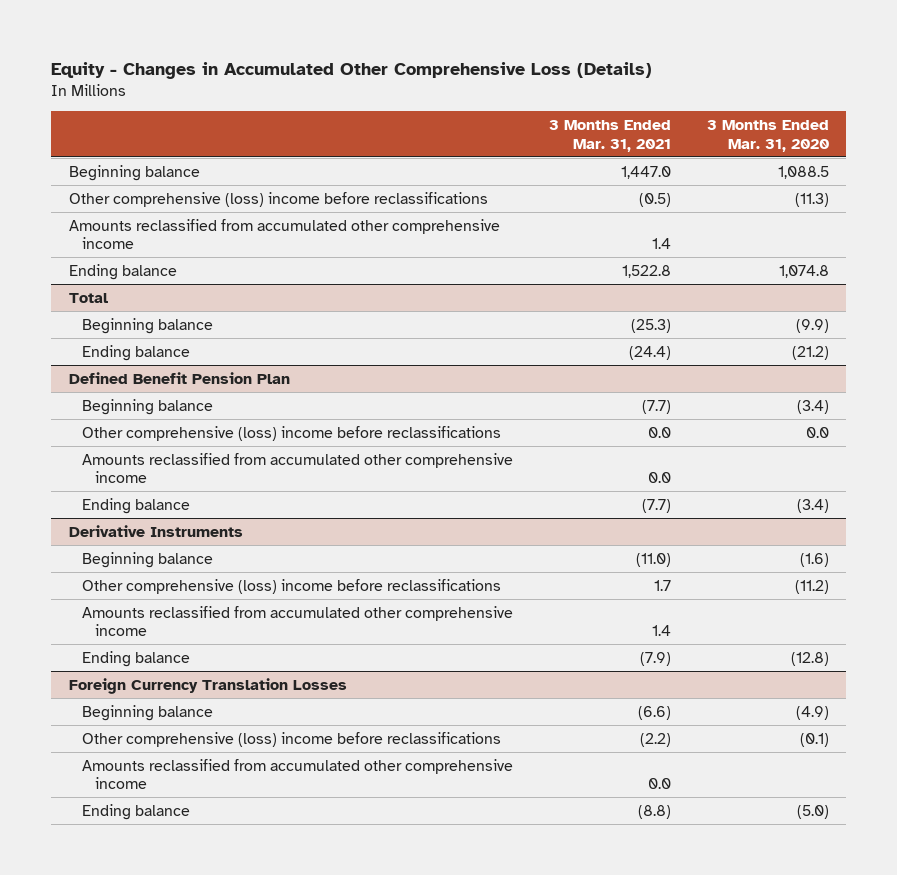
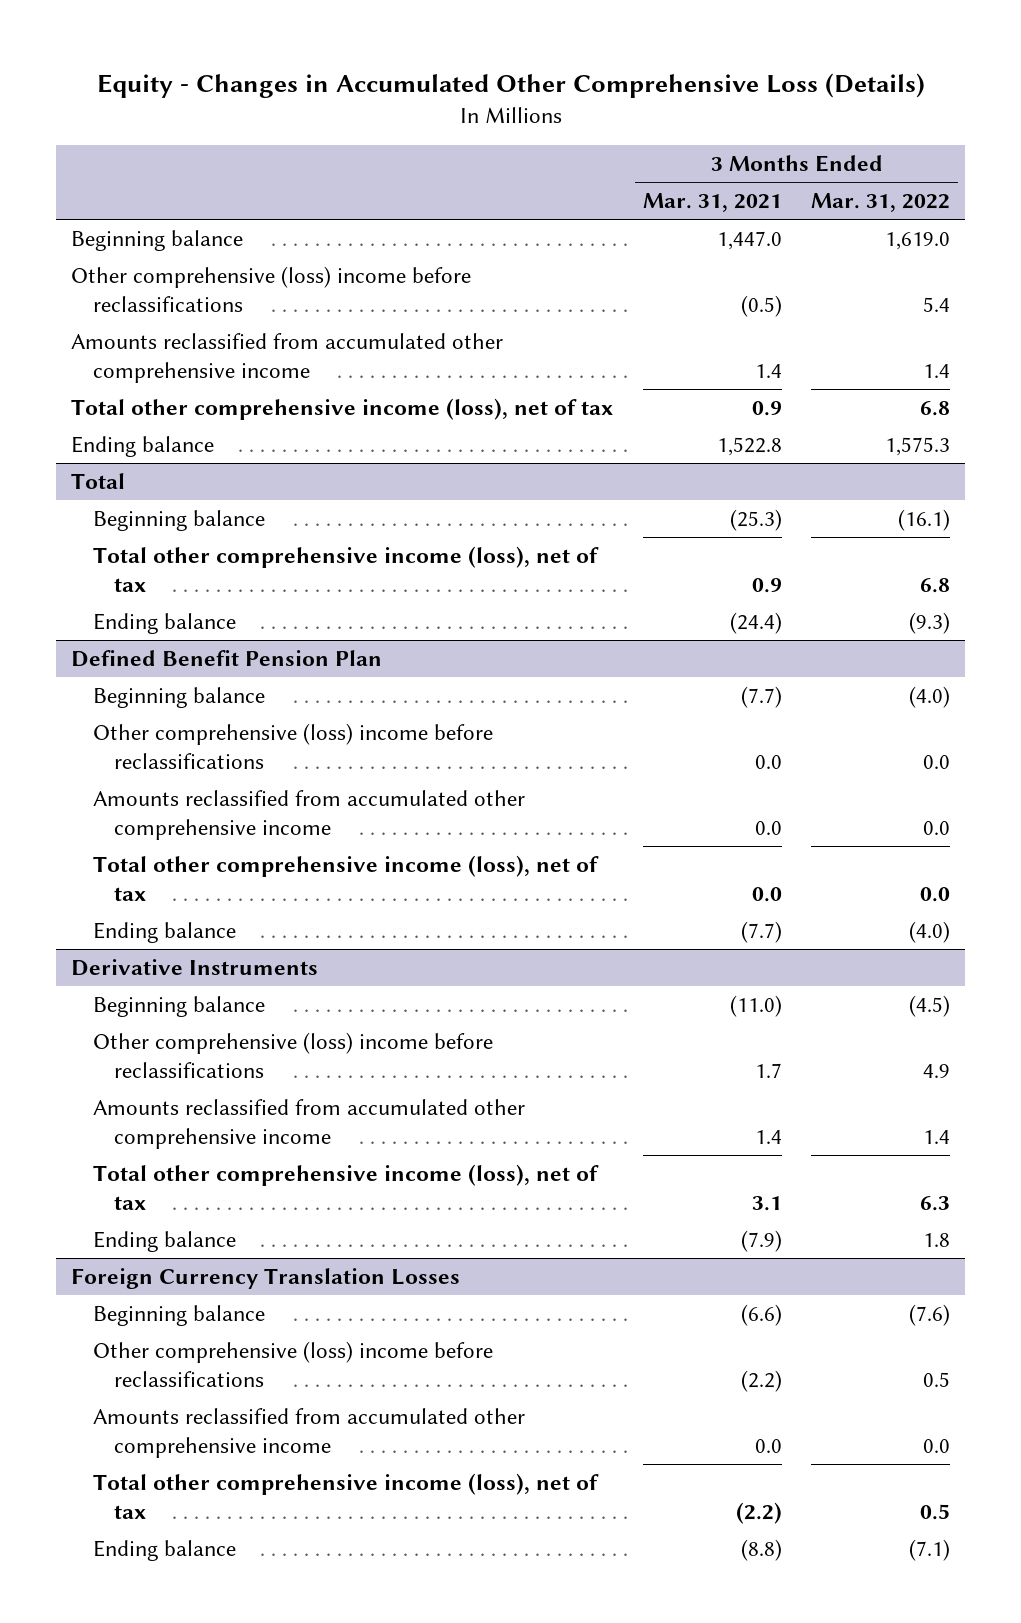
- | 3 Months Ended Mar. 31, 2021 | 3 Months Ended Mar. 31, 2020
+ | 3 Months Ended Mar. 31, 2021 | 3 Months Ended Mar. 31, 2022
+ Total other comprehensive income (loss), net of tax | 0.9 | 6.8
@ Total
+ Total other comprehensive income (loss), net of tax | 0.9 | 6.8
@ Defined Benefit Pension Plan
+ Total other comprehensive income (loss), net of tax | 0.0 | 0.0
@ Derivative Instruments
+ Total other comprehensive income (loss), net of tax | 3.1 | 6.3
@ Foreign Currency Translation Losses
+ Total other comprehensive income (loss), net of tax | (2.2) | 0.5

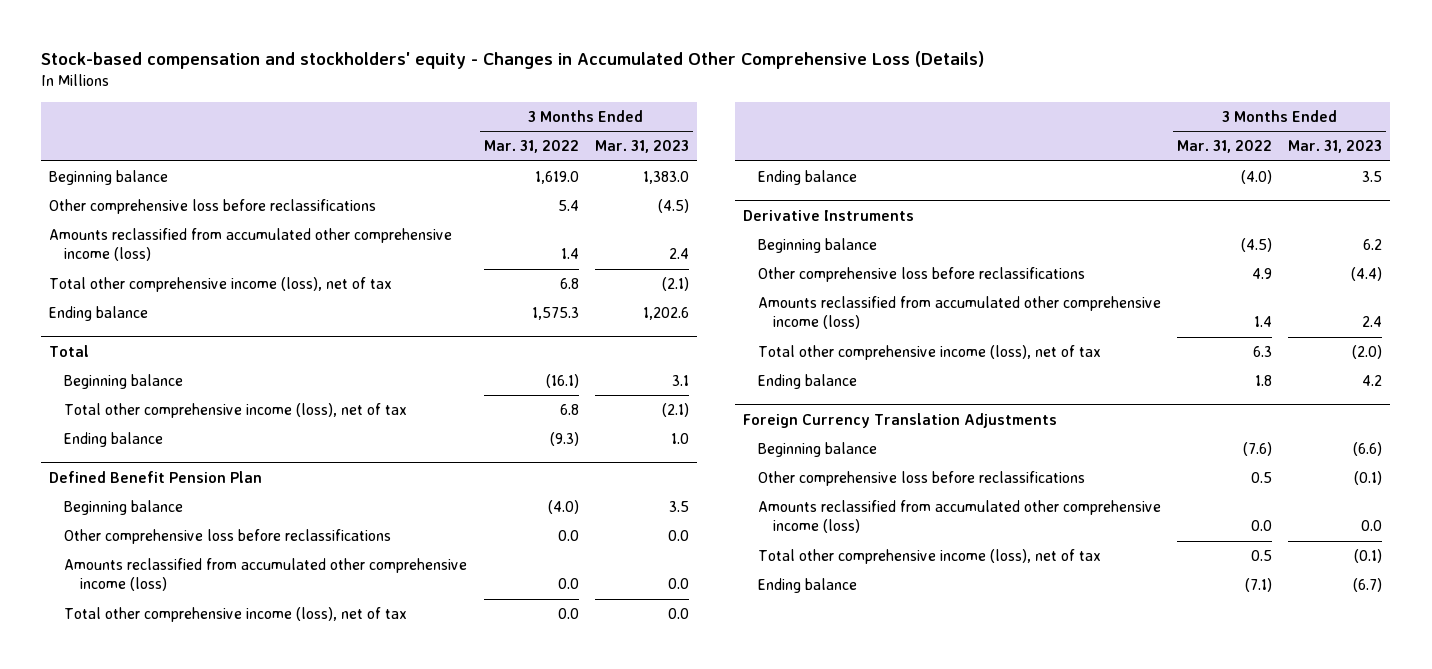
- Equity - Changes in Accumulated Other Comprehensive Loss (Details)
+ Stock-based compensation and stockholders' equity - Changes in Accumulated Other Comprehensive Loss (Details)
- | 3 Months Ended Mar. 31, 2021 | 3 Months Ended Mar. 31, 2022
+ | 3 Months Ended Mar. 31, 2022 | 3 Months Ended Mar. 31, 2023
- Other comprehensive (loss) income before reclassifications | (0.5) | 5.4
- Amounts reclassified from accumulated other comprehensive income | 1.4 | 1.4
+ Other comprehensive loss before reclassifications | 5.4 | (4.5)
+ Amounts reclassified from accumulated other comprehensive income (loss) | 1.4 | 2.4
@ Defined Benefit Pension Plan
- Other comprehensive (loss) income before reclassifications | 0.0 | 0.0
- Amounts reclassified from accumulated other comprehensive income | 0.0 | 0.0
+ Other comprehensive loss before reclassifications | 0.0 | 0.0
+ Amounts reclassified from accumulated other comprehensive income (loss) | 0.0 | 0.0
@ Derivative Instruments
- Other comprehensive (loss) income before reclassifications | 1.7 | 4.9
- Amounts reclassified from accumulated other comprehensive income | 1.4 | 1.4
+ Other comprehensive loss before reclassifications | 4.9 | (4.4)
+ Amounts reclassified from accumulated other comprehensive income (loss) | 1.4 | 2.4
- Foreign Currency Translation Losses
+ Foreign Currency Translation Adjustments
- Other comprehensive (loss) income before reclassifications | (2.2) | 0.5
- Amounts reclassified from accumulated other comprehensive income | 0.0 | 0.0
+ Other comprehensive loss before reclassifications | 0.5 | (0.1)
+ Amounts reclassified from accumulated other comprehensive income (loss) | 0.0 | 0.0

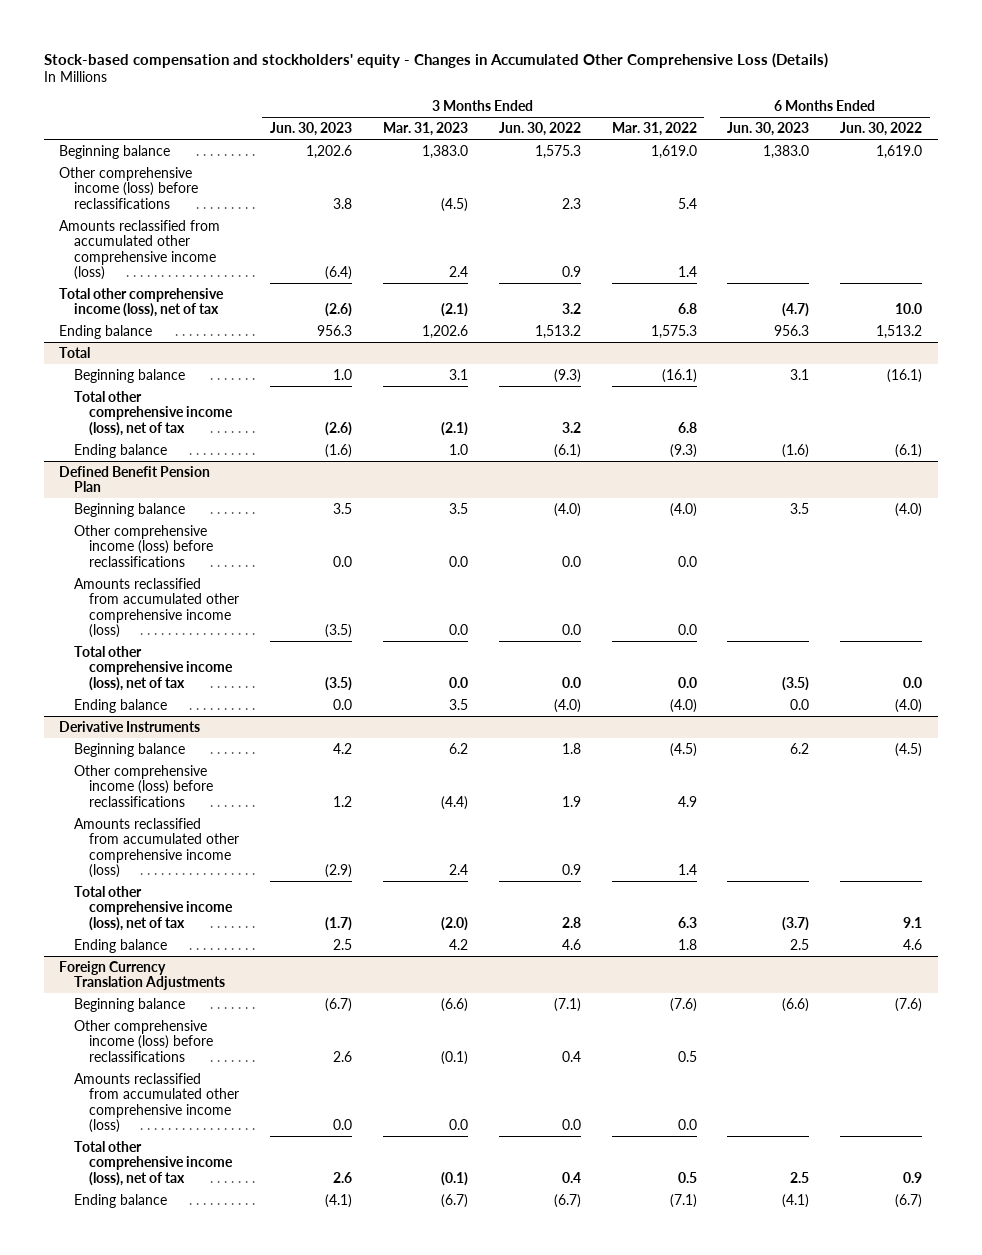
- | 3 Months Ended Mar. 31, 2022 | 3 Months Ended Mar. 31, 2023
+ | 3 Months Ended Jun. 30, 2023 | 3 Months Ended Mar. 31, 2023 | 3 Months Ended Jun. 30, 2022 | 3 Months Ended Mar. 31, 2022 | 6 Months Ended Jun. 30, 2023 | 6 Months Ended Jun. 30, 2022
- Other comprehensive loss before reclassifications | 5.4 | (4.5)
+ Other comprehensive income (loss) before reclassifications | 3.8 | (4.5) | 2.3 | 5.4 | |
@ Defined Benefit Pension Plan
- Other comprehensive loss before reclassifications | 0.0 | 0.0
+ Other comprehensive income (loss) before reclassifications | 0.0 | 0.0 | 0.0 | 0.0 | |
@ Derivative Instruments
- Other comprehensive loss before reclassifications | 4.9 | (4.4)
+ Other comprehensive income (loss) before reclassifications | 1.2 | (4.4) | 1.9 | 4.9 | |
@ Foreign Currency Translation Adjustments
- Other comprehensive loss before reclassifications | 0.5 | (0.1)
+ Other comprehensive income (loss) before reclassifications | 2.6 | (0.1) | 0.4 | 0.5 | |

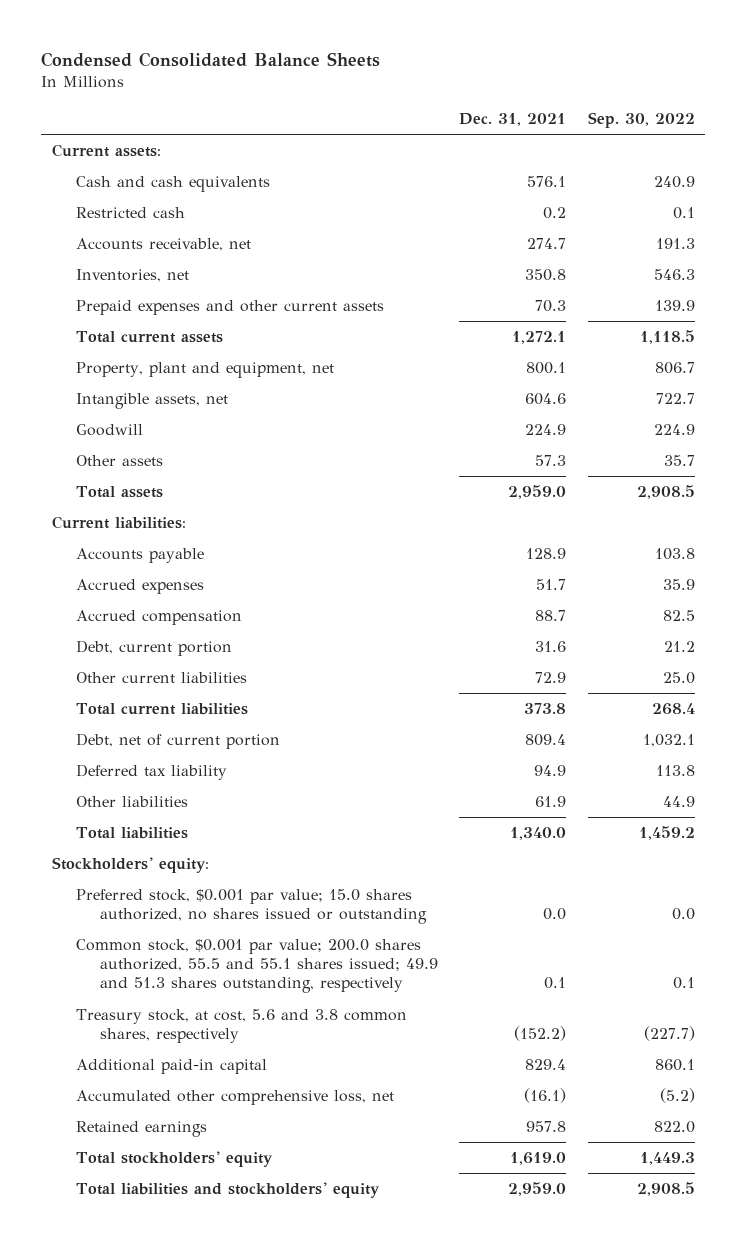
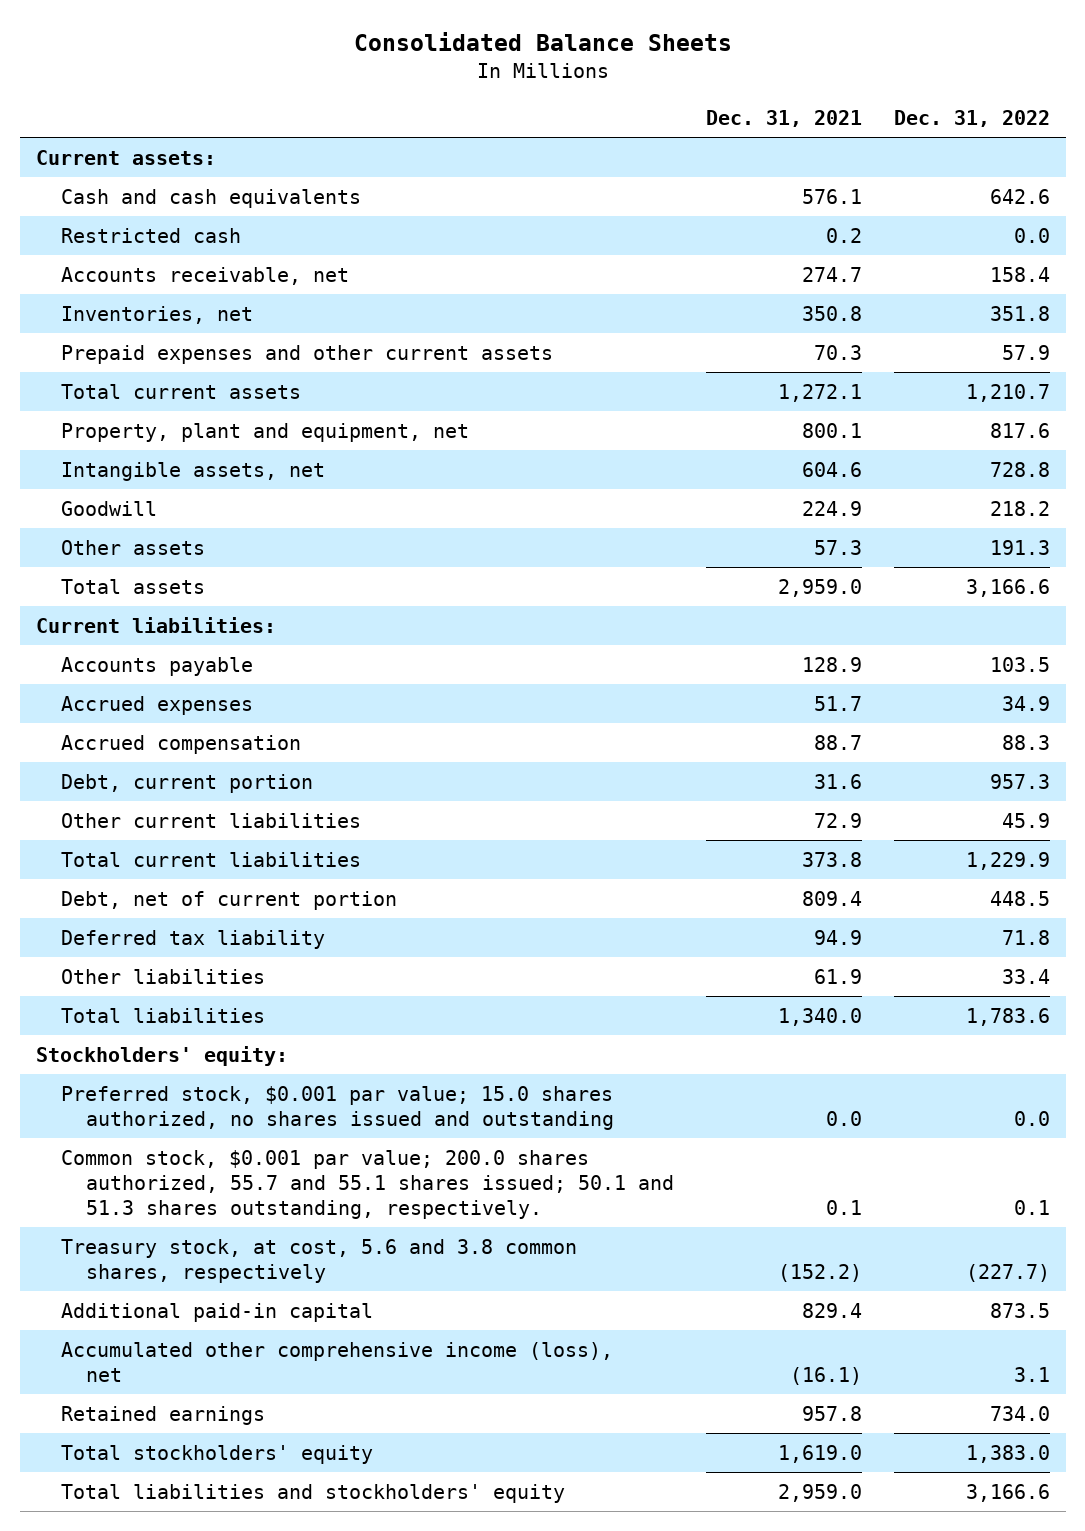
- Condensed Consolidated Balance Sheets
+ Consolidated Balance Sheets
- | Dec. 31, 2021 | Sep. 30, 2022
+ | Dec. 31, 2021 | Dec. 31, 2022
- Preferred stock, $0.001 par value; 15.0 shares authorized, no shares issued or outstanding | 0.0 | 0.0
- Common stock, $0.001 par value; 200.0 shares authorized, 55.5 and 55.1 shares issued; 49.9 and 51.3 shares outstanding, respectively | 0.1 | 0.1
+ Preferred stock, $0.001 par value; 15.0 shares authorized, no shares issued and outstanding | 0.0 | 0.0
+ Common stock, $0.001 par value; 200.0 shares authorized, 55.7 and 55.1 shares issued; 50.1 and 51.3 shares outstanding, respectively. | 0.1 | 0.1
- Accumulated other comprehensive loss, net | (16.1) | (5.2)
+ Accumulated other comprehensive income (loss), net | (16.1) | 3.1

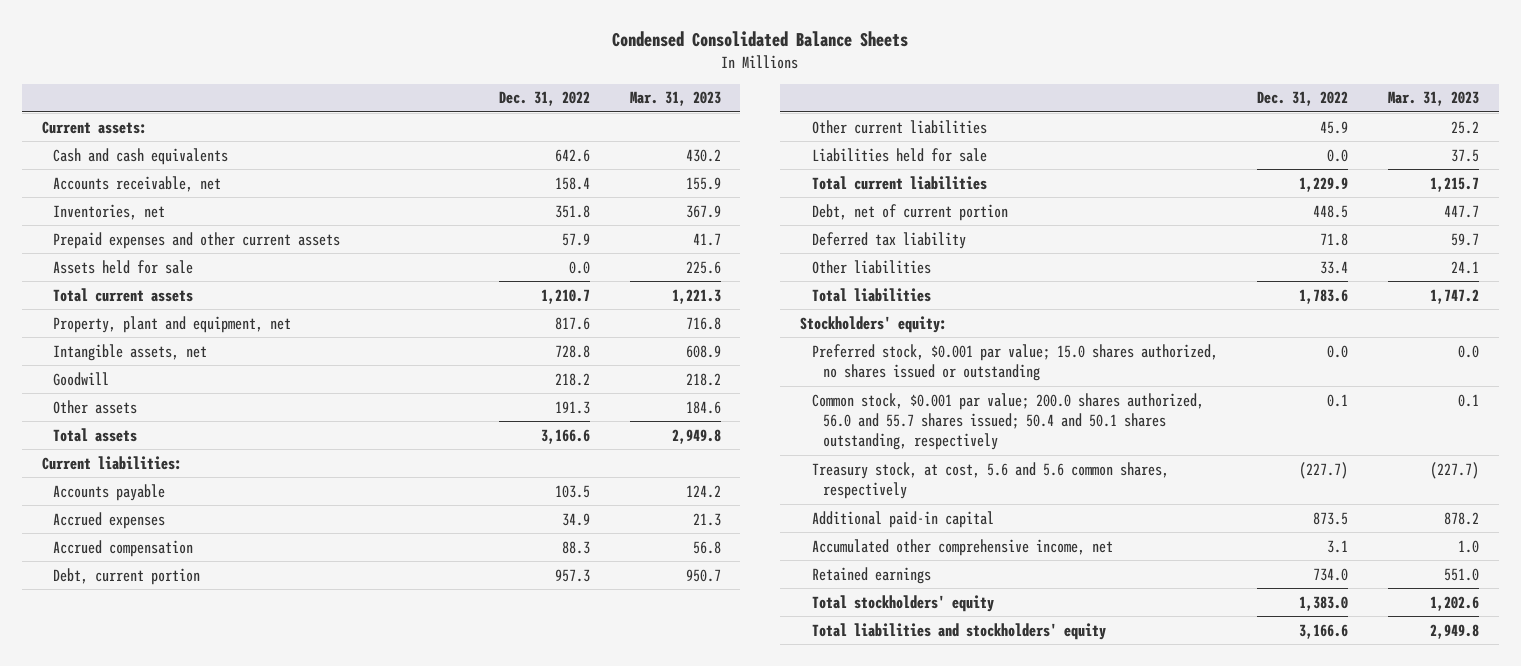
- Consolidated Balance Sheets
+ Condensed Consolidated Balance Sheets
- | Dec. 31, 2021 | Dec. 31, 2022
+ | Dec. 31, 2022 | Mar. 31, 2023
- Restricted cash | 0.2 | 0.0
+ Assets held for sale | 0.0 | 225.6
+ Liabilities held for sale | 0.0 | 37.5
- Preferred stock, $0.001 par value; 15.0 shares authorized, no shares issued and outstanding | 0.0 | 0.0
- Common stock, $0.001 par value; 200.0 shares authorized, 55.7 and 55.1 shares issued; 50.1 and 51.3 shares outstanding, respectively. | 0.1 | 0.1
- Treasury stock, at cost, 5.6 and 3.8 common shares, respectively | (152.2) | (227.7)
+ Preferred stock, $0.001 par value; 15.0 shares authorized, no shares issued or outstanding | 0.0 | 0.0
+ Common stock, $0.001 par value; 200.0 shares authorized, 56.0 and 55.7 shares issued; 50.4 and 50.1 shares outstanding, respectively | 0.1 | 0.1
+ Treasury stock, at cost, 5.6 and 5.6 common shares, respectively | (227.7) | (227.7)
- Accumulated other comprehensive income (loss), net | (16.1) | 3.1
+ Accumulated other comprehensive income, net | 3.1 | 1.0

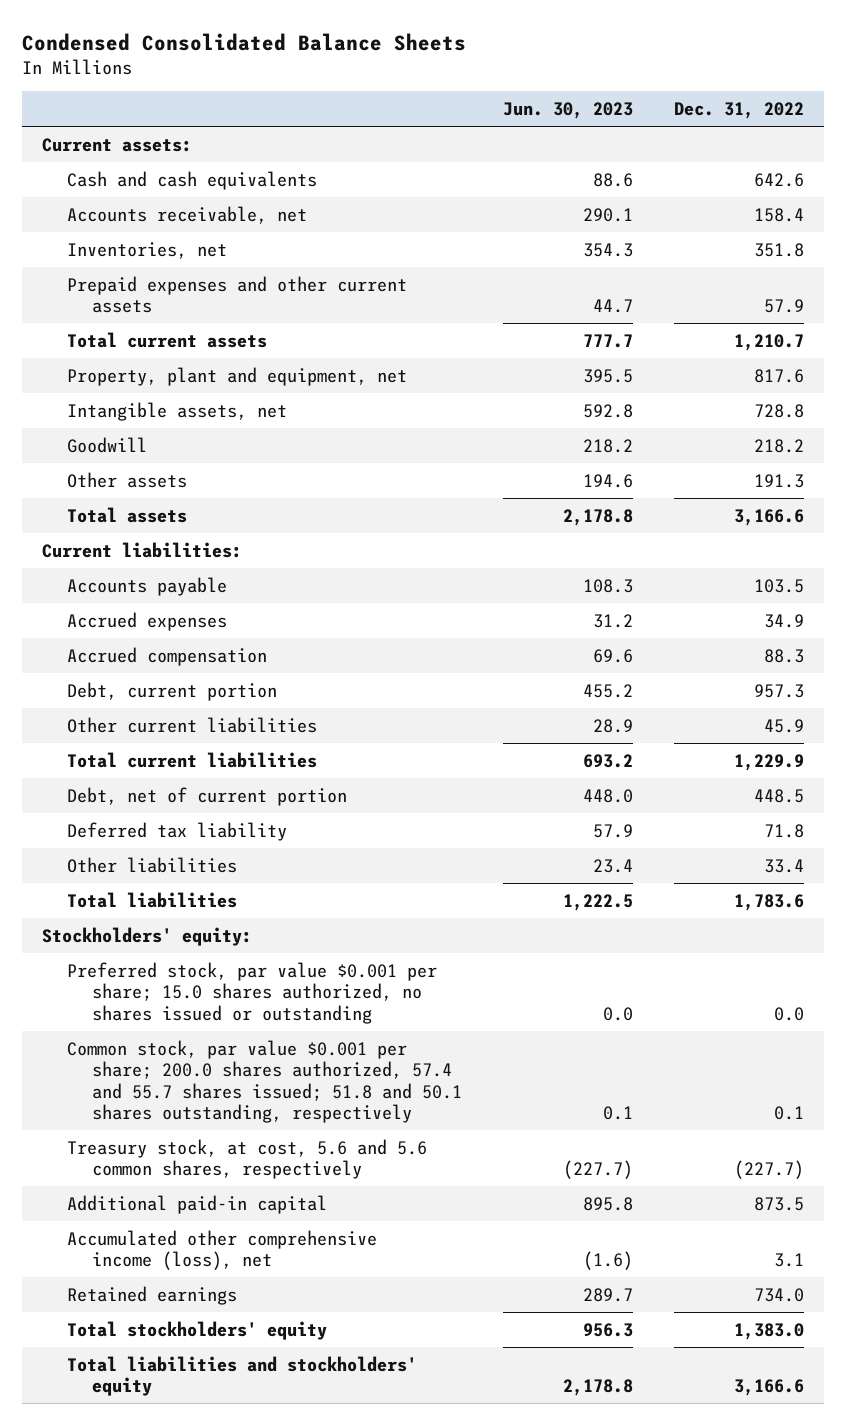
- | Dec. 31, 2022 | Mar. 31, 2023
+ | Jun. 30, 2023 | Dec. 31, 2022
- Assets held for sale | 0.0 | 225.6
- Liabilities held for sale | 0.0 | 37.5
- Preferred stock, $0.001 par value; 15.0 shares authorized, no shares issued or outstanding | 0.0 | 0.0
- Common stock, $0.001 par value; 200.0 shares authorized, 56.0 and 55.7 shares issued; 50.4 and 50.1 shares outstanding, respectively | 0.1 | 0.1
+ Preferred stock, par value $0.001 per share; 15.0 shares authorized, no shares issued or outstanding | 0.0 | 0.0
+ Common stock, par value $0.001 per share; 200.0 shares authorized, 57.4 and 55.7 shares issued; 51.8 and 50.1 shares outstanding, respectively | 0.1 | 0.1
- Accumulated other comprehensive income, net | 3.1 | 1.0
+ Accumulated other comprehensive income (loss), net | (1.6) | 3.1

